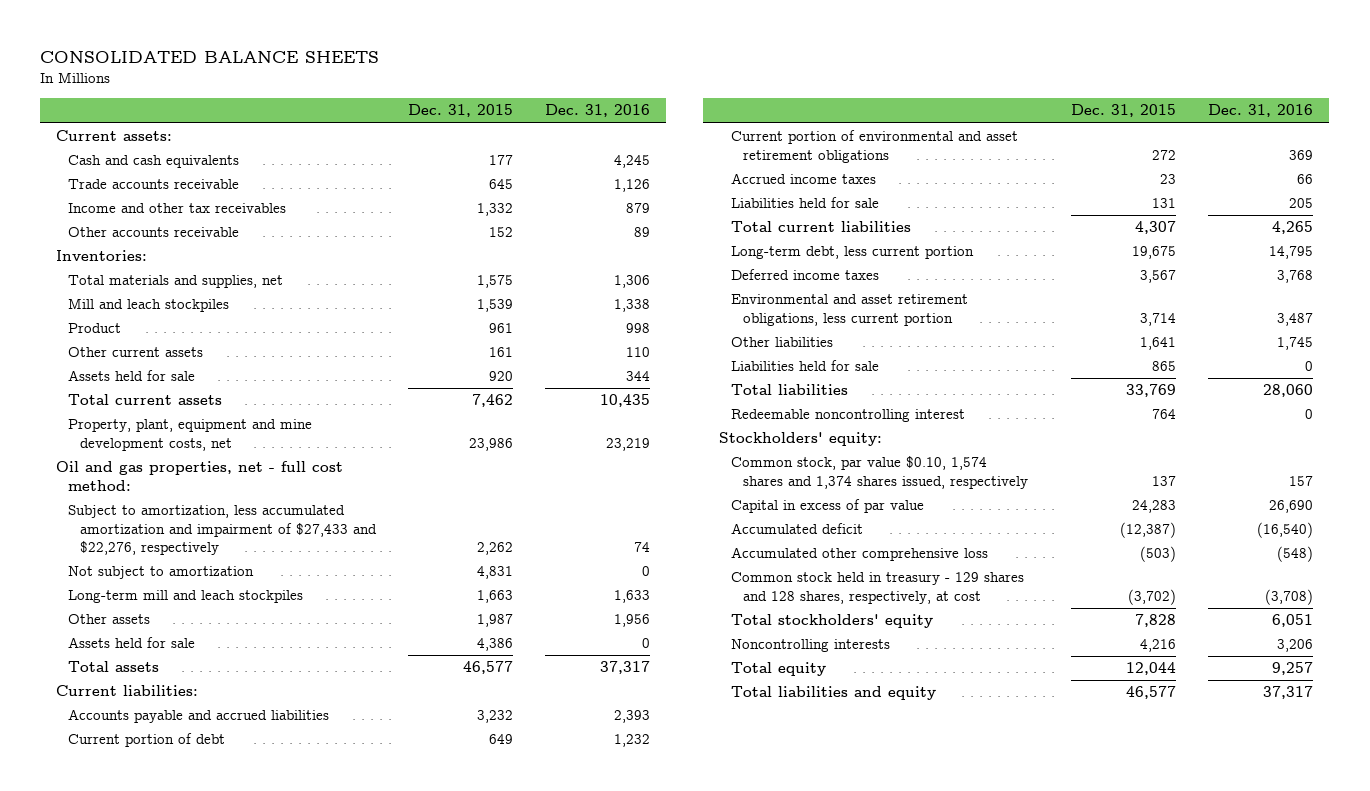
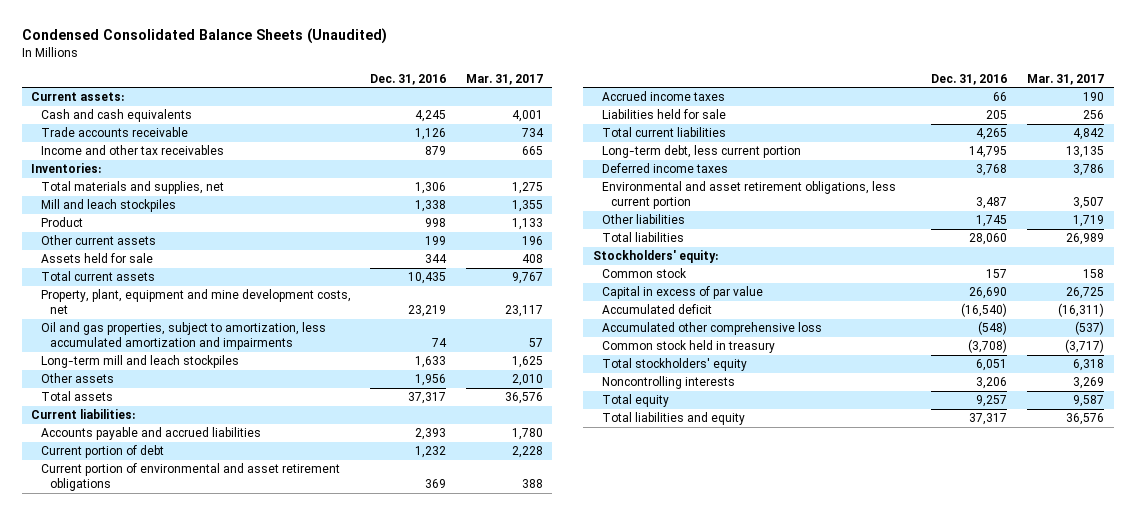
- CONSOLIDATED BALANCE SHEETS
+ Condensed Consolidated Balance Sheets (Unaudited)
- | Dec. 31, 2015 | Dec. 31, 2016
+ | Dec. 31, 2016 | Mar. 31, 2017
- Other accounts receivable | 152 | 89
- Other current assets | 161 | 110
+ Other current assets | 199 | 196
- Oil and gas properties, net - full cost method:
- Subject to amortization, less accumulated amortization and impairment of $27,433 and $22,276, respectively | 2,262 | 74
- Not subject to amortization | 4,831 | 0
+ Oil and gas properties, subject to amortization, less accumulated amortization and impairments | 74 | 57
- Assets held for sale | 4,386 | 0
- Liabilities held for sale | 865 | 0
- Redeemable noncontrolling interest | 764 | 0
- Common stock, par value $0.10, 1,574 shares and 1,374 shares issued, respectively | 137 | 157
+ Common stock | 157 | 158
- Common stock held in treasury - 129 shares and 128 shares, respectively, at cost | (3,702) | (3,708)
+ Common stock held in treasury | (3,708) | (3,717)

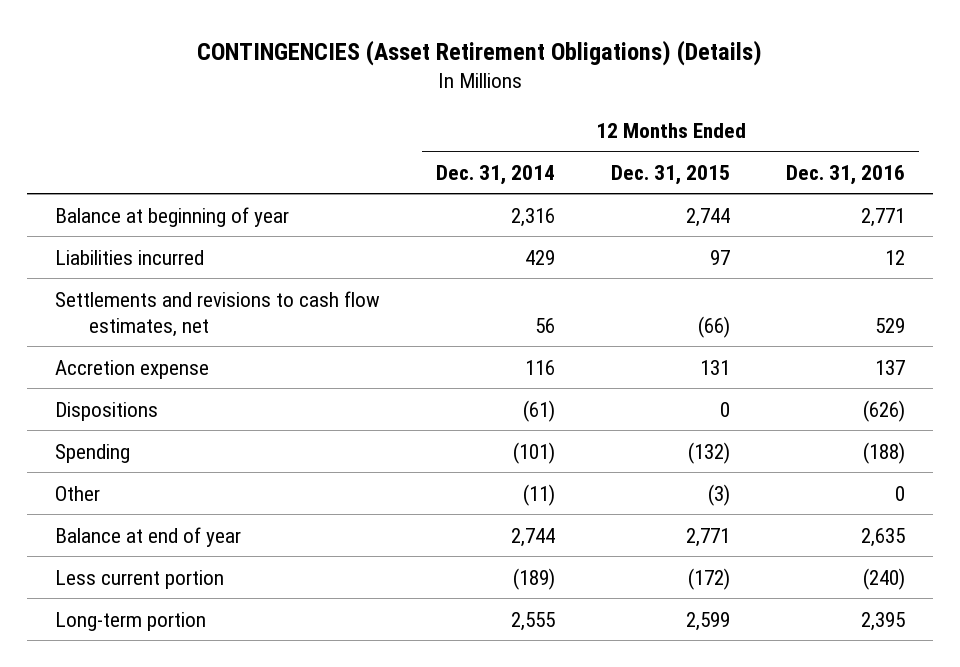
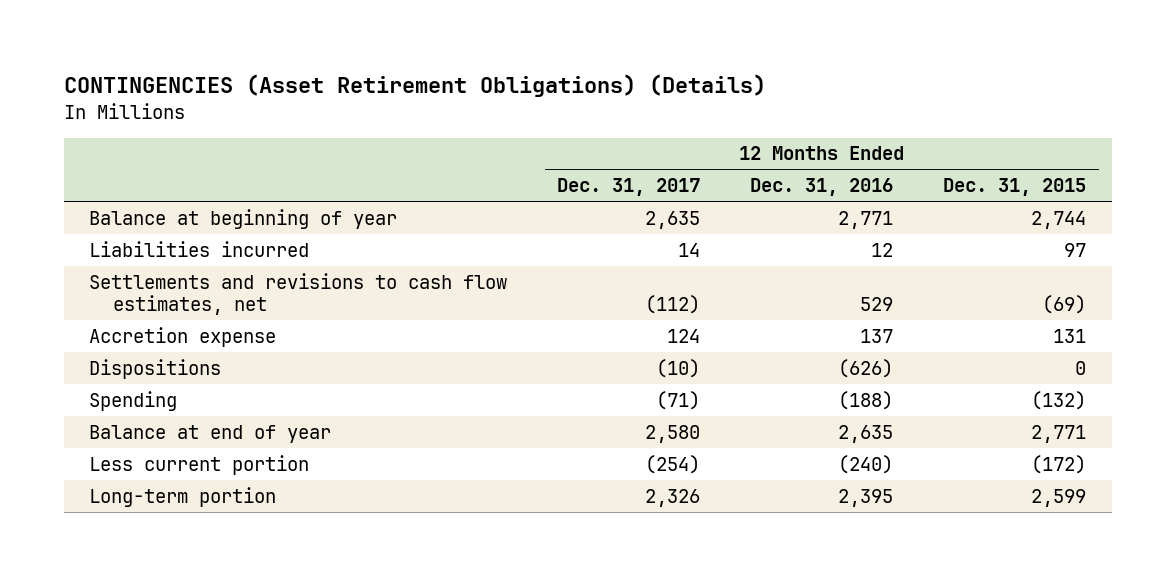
- | 12 Months Ended Dec. 31, 2014 | 12 Months Ended Dec. 31, 2015 | 12 Months Ended Dec. 31, 2016
+ | 12 Months Ended Dec. 31, 2017 | 12 Months Ended Dec. 31, 2016 | 12 Months Ended Dec. 31, 2015
- Settlements and revisions to cash flow estimates, net | 56 | (66) | 529
+ Settlements and revisions to cash flow estimates, net | (112) | 529 | (69)
- Other | (11) | (3) | 0

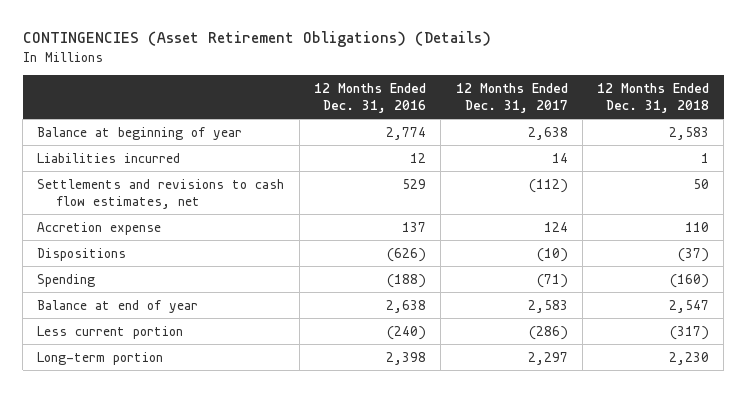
- | 12 Months Ended Dec. 31, 2017 | 12 Months Ended Dec. 31, 2016 | 12 Months Ended Dec. 31, 2015
+ | 12 Months Ended Dec. 31, 2016 | 12 Months Ended Dec. 31, 2017 | 12 Months Ended Dec. 31, 2018
- Balance at beginning of year | 2,635 | 2,771 | 2,744
+ Balance at beginning of year | 2,774 | 2,638 | 2,583
- Balance at end of year | 2,580 | 2,635 | 2,771
- Less current portion | (254) | (240) | (172)
- Long-term portion | 2,326 | 2,395 | 2,599
+ Balance at end of year | 2,638 | 2,583 | 2,547
+ Less current portion | (240) | (286) | (317)
+ Long-term portion | 2,398 | 2,297 | 2,230

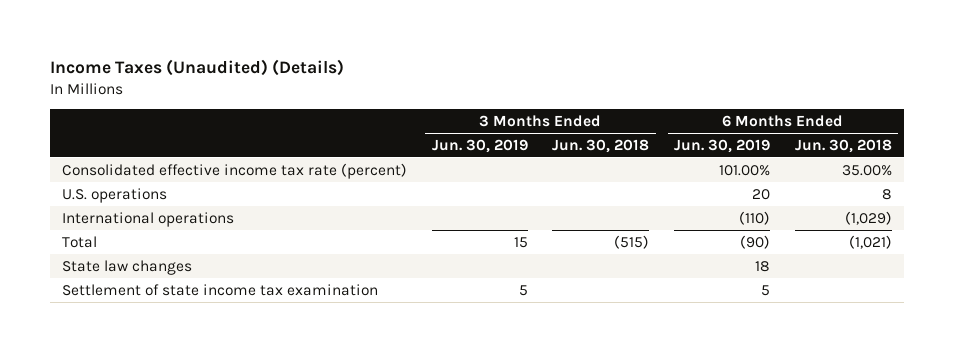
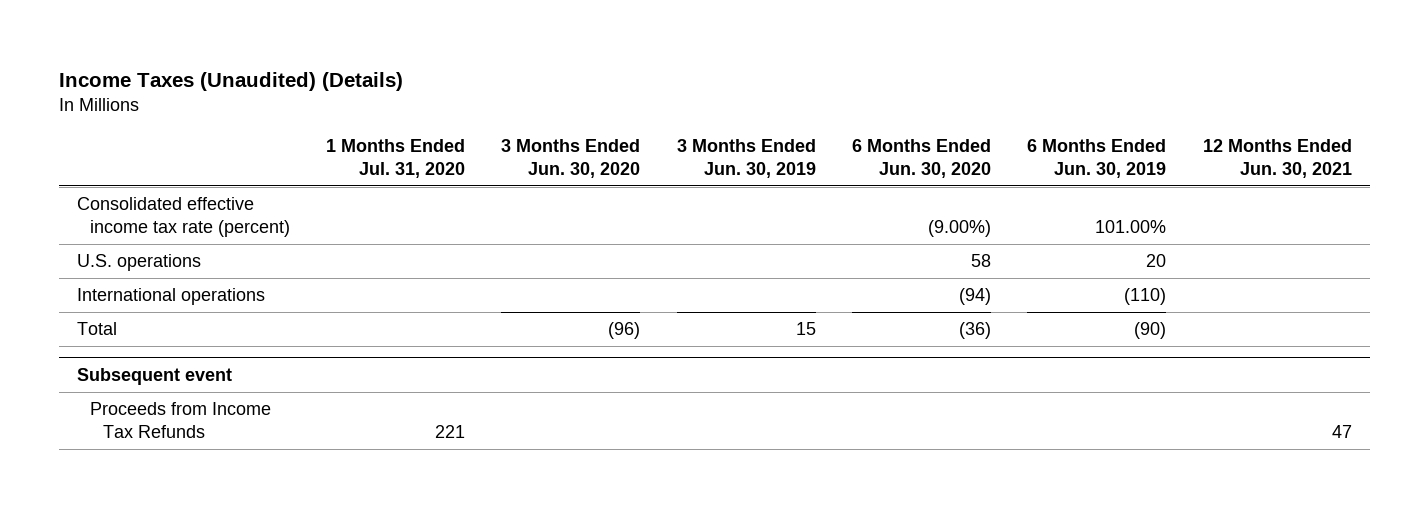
- | 3 Months Ended Jun. 30, 2019 | 3 Months Ended Jun. 30, 2018 | 6 Months Ended Jun. 30, 2019 | 6 Months Ended Jun. 30, 2018
+ | 1 Months Ended Jul. 31, 2020 | 3 Months Ended Jun. 30, 2020 | 3 Months Ended Jun. 30, 2019 | 6 Months Ended Jun. 30, 2020 | 6 Months Ended Jun. 30, 2019 | 12 Months Ended Jun. 30, 2021
- State law changes | | | 18 |
- Settlement of state income tax examination | 5 | | 5 |
+ Subsequent event
+ Proceeds from Income Tax Refunds | 221 | | | | | 47

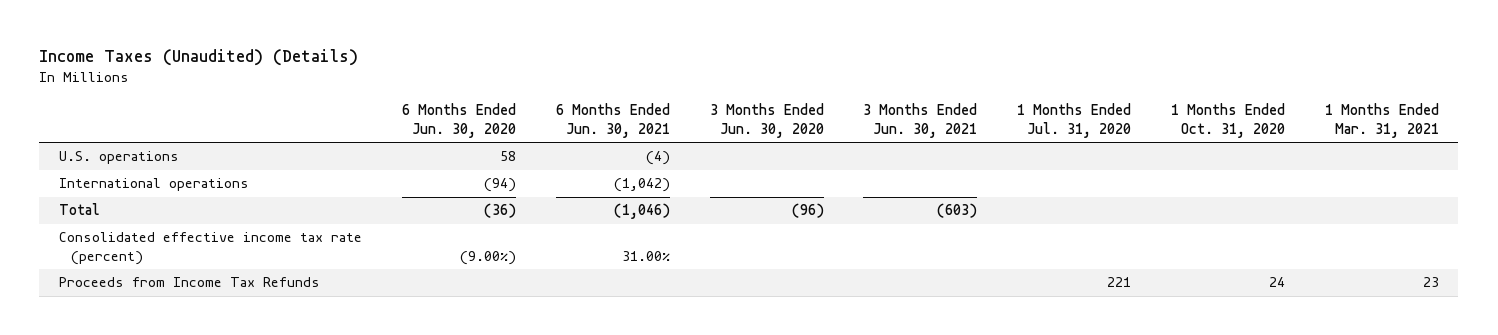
- | 1 Months Ended Jul. 31, 2020 | 3 Months Ended Jun. 30, 2020 | 3 Months Ended Jun. 30, 2019 | 6 Months Ended Jun. 30, 2020 | 6 Months Ended Jun. 30, 2019 | 12 Months Ended Jun. 30, 2021
+ | 6 Months Ended Jun. 30, 2020 | 6 Months Ended Jun. 30, 2021 | 3 Months Ended Jun. 30, 2020 | 3 Months Ended Jun. 30, 2021 | 1 Months Ended Jul. 31, 2020 | 1 Months Ended Oct. 31, 2020 | 1 Months Ended Mar. 31, 2021
- Subsequent event
moved down: Consolidated effective income tax rate (percent) | (9.00%) | 31.00% | | | | |

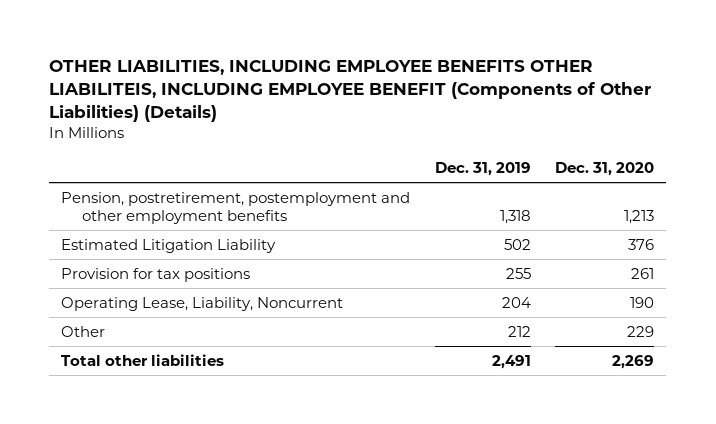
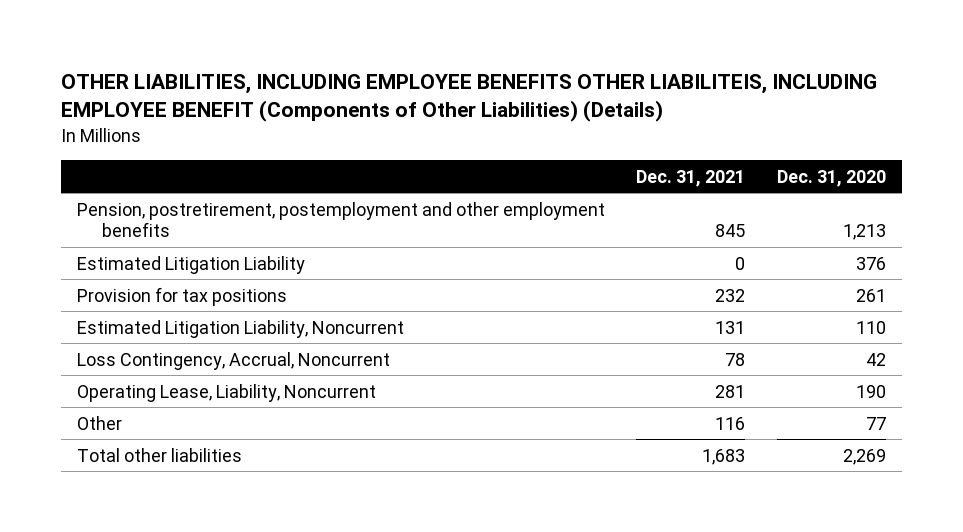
- | Dec. 31, 2019 | Dec. 31, 2020
+ | Dec. 31, 2021 | Dec. 31, 2020
+ Estimated Litigation Liability, Noncurrent | 131 | 110
+ Loss Contingency, Accrual, Noncurrent | 78 | 42
- Other | 212 | 229
+ Other | 116 | 77

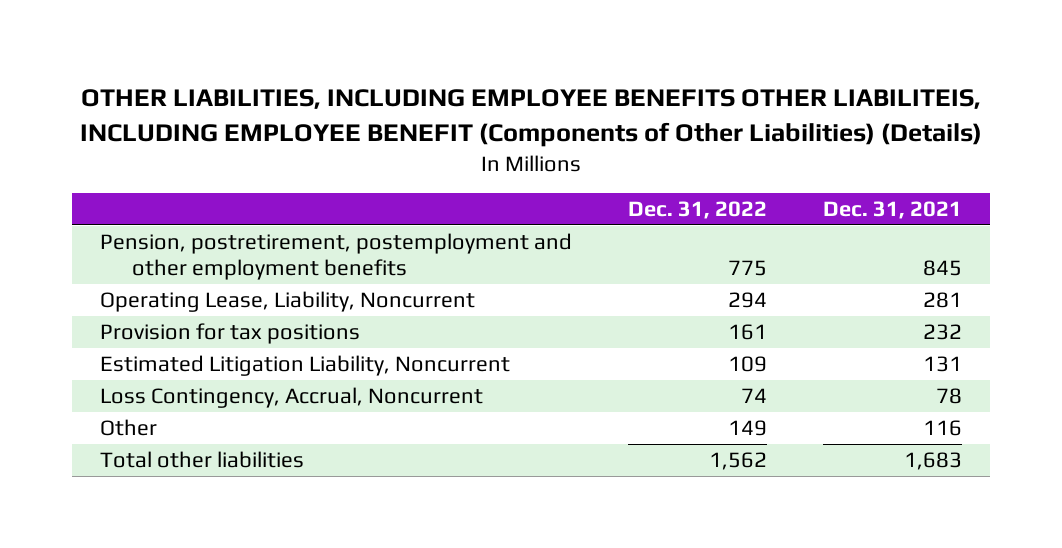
- | Dec. 31, 2021 | Dec. 31, 2020
+ | Dec. 31, 2022 | Dec. 31, 2021
- Estimated Litigation Liability | 0 | 376
moved up: Operating Lease, Liability, Noncurrent | 294 | 281

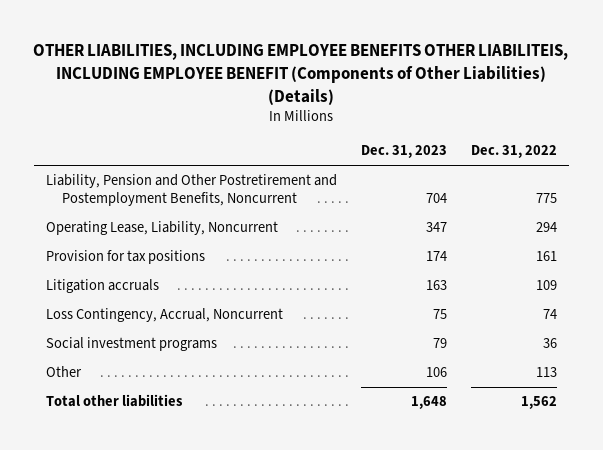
- | Dec. 31, 2022 | Dec. 31, 2021
+ | Dec. 31, 2023 | Dec. 31, 2022
- Pension, postretirement, postemployment and other employment benefits | 775 | 845
+ Liability, Pension and Other Postretirement and Postemployment Benefits, Noncurrent | 704 | 775
- Estimated Litigation Liability, Noncurrent | 109 | 131
+ Litigation accruals | 163 | 109
- Other | 149 | 116
+ Social investment programs | 79 | 36
+ Other | 106 | 113

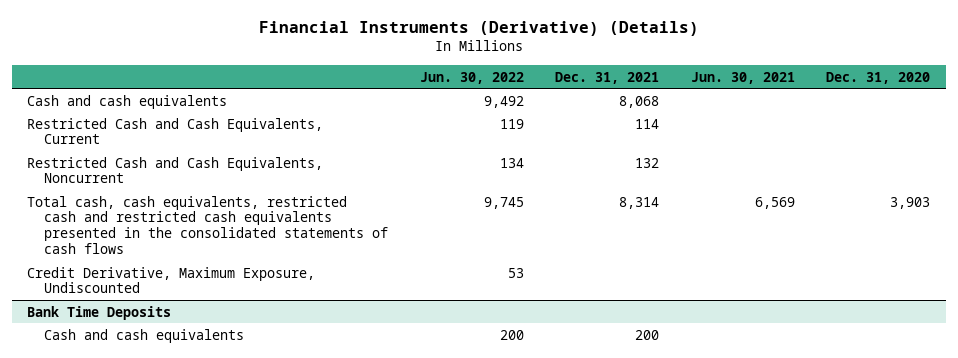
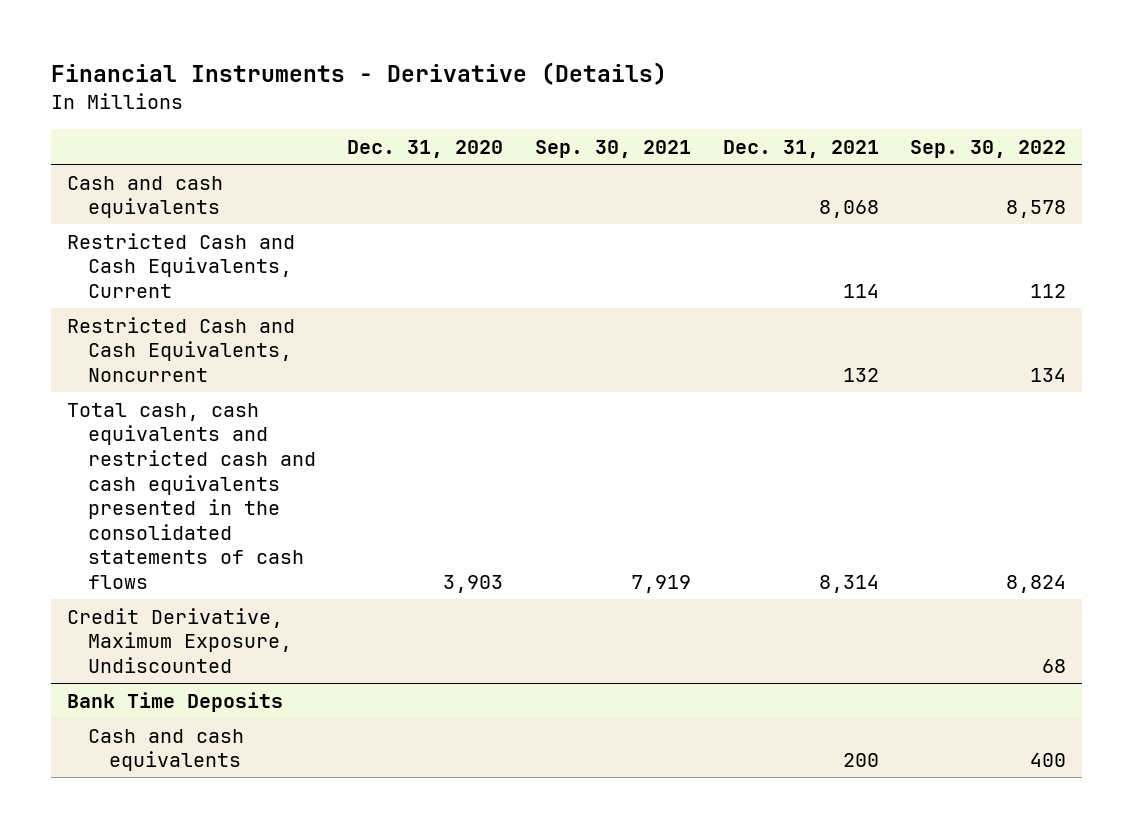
- Financial Instruments (Derivative) (Details)
+ Financial Instruments - Derivative (Details)
- | Jun. 30, 2022 | Dec. 31, 2021 | Jun. 30, 2021 | Dec. 31, 2020
+ | Dec. 31, 2020 | Sep. 30, 2021 | Dec. 31, 2021 | Sep. 30, 2022
- Total cash, cash equivalents, restricted cash and restricted cash equivalents presented in the consolidated statements of cash flows | 9,745 | 8,314 | 6,569 | 3,903
+ Total cash, cash equivalents and restricted cash and cash equivalents presented in the consolidated statements of cash flows | 3,903 | 7,919 | 8,314 | 8,824

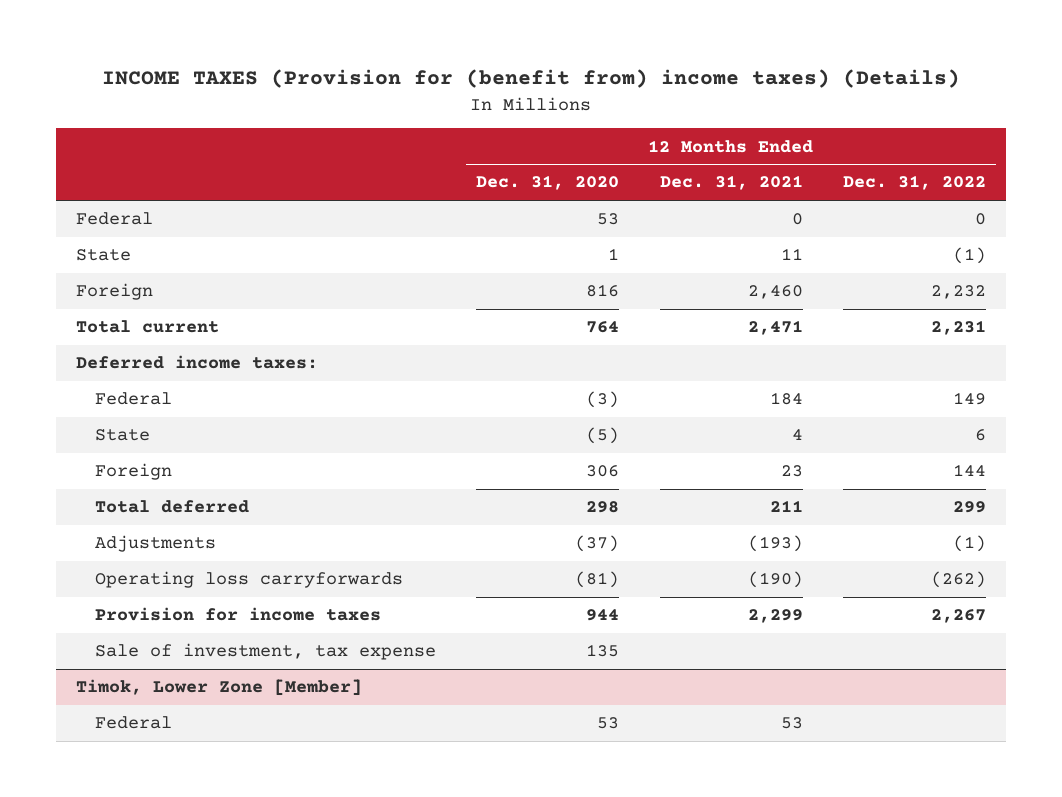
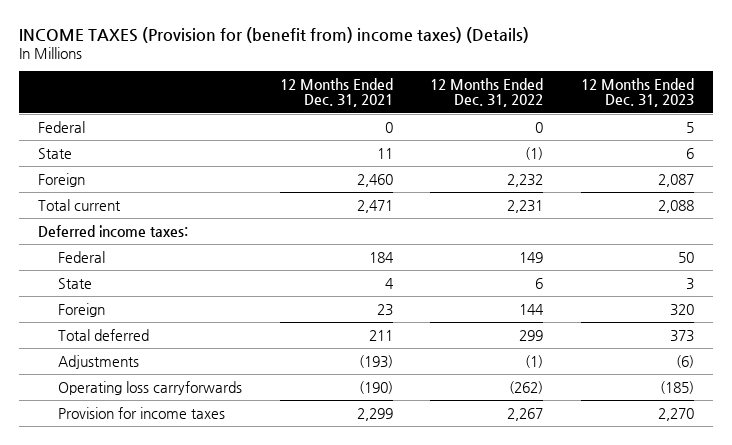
- | 12 Months Ended Dec. 31, 2020 | 12 Months Ended Dec. 31, 2021 | 12 Months Ended Dec. 31, 2022
+ | 12 Months Ended Dec. 31, 2021 | 12 Months Ended Dec. 31, 2022 | 12 Months Ended Dec. 31, 2023
- Sale of investment, tax expense | 135 | |
- Timok, Lower Zone [Member]
- Federal | 53 | 53 |

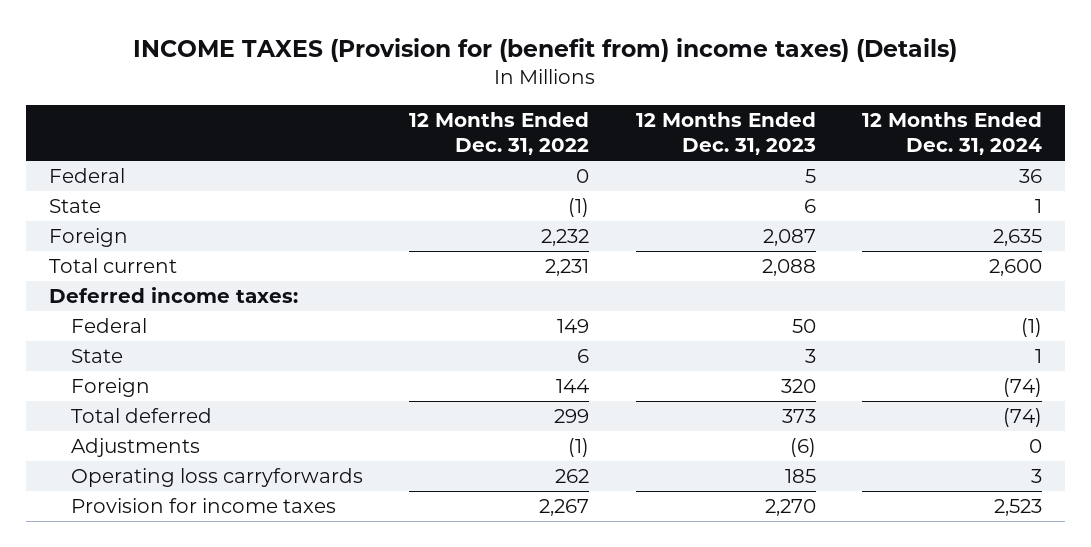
- | 12 Months Ended Dec. 31, 2021 | 12 Months Ended Dec. 31, 2022 | 12 Months Ended Dec. 31, 2023
+ | 12 Months Ended Dec. 31, 2022 | 12 Months Ended Dec. 31, 2023 | 12 Months Ended Dec. 31, 2024
- Operating loss carryforwards | (190) | (262) | (185)
+ Operating loss carryforwards | 262 | 185 | 3

